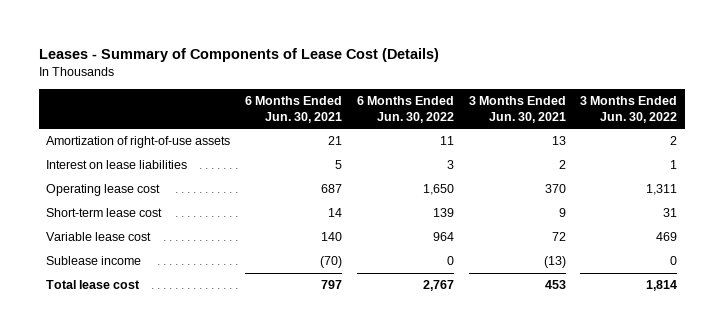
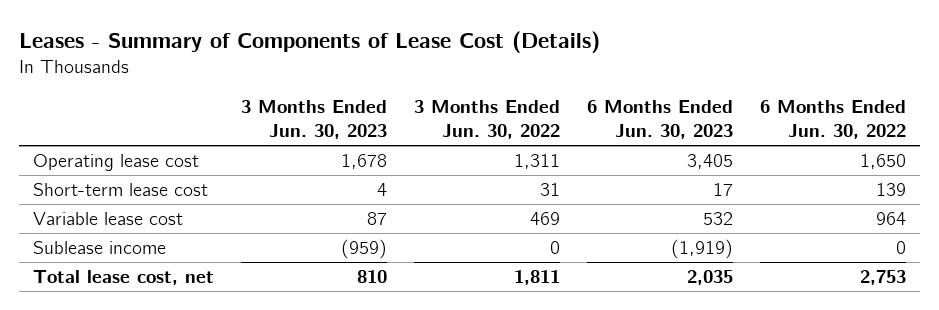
- | 6 Months Ended Jun. 30, 2021 | 6 Months Ended Jun. 30, 2022 | 3 Months Ended Jun. 30, 2021 | 3 Months Ended Jun. 30, 2022
+ | 3 Months Ended Jun. 30, 2023 | 3 Months Ended Jun. 30, 2022 | 6 Months Ended Jun. 30, 2023 | 6 Months Ended Jun. 30, 2022
- Amortization of right-of-use assets | 21 | 11 | 13 | 2
- Interest on lease liabilities | 5 | 3 | 2 | 1
- Total lease cost | 797 | 2,767 | 453 | 1,814
+ Total lease cost, net | 810 | 1,811 | 2,035 | 2,753

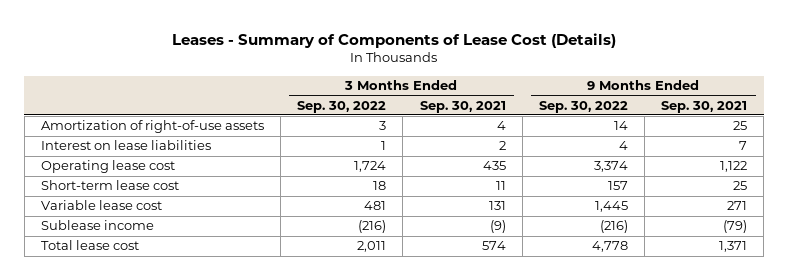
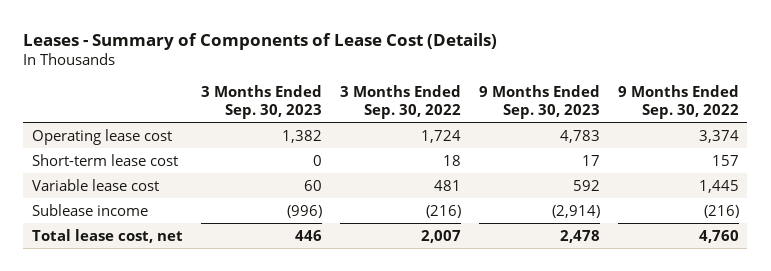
- | 3 Months Ended Sep. 30, 2022 | 3 Months Ended Sep. 30, 2021 | 9 Months Ended Sep. 30, 2022 | 9 Months Ended Sep. 30, 2021
+ | 3 Months Ended Sep. 30, 2023 | 3 Months Ended Sep. 30, 2022 | 9 Months Ended Sep. 30, 2023 | 9 Months Ended Sep. 30, 2022
- Amortization of right-of-use assets | 3 | 4 | 14 | 25
- Interest on lease liabilities | 1 | 2 | 4 | 7
- Total lease cost | 2,011 | 574 | 4,778 | 1,371
+ Total lease cost, net | 446 | 2,007 | 2,478 | 4,760

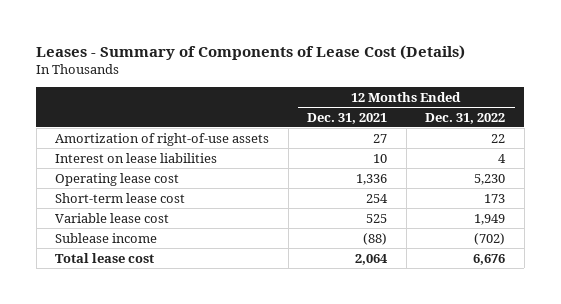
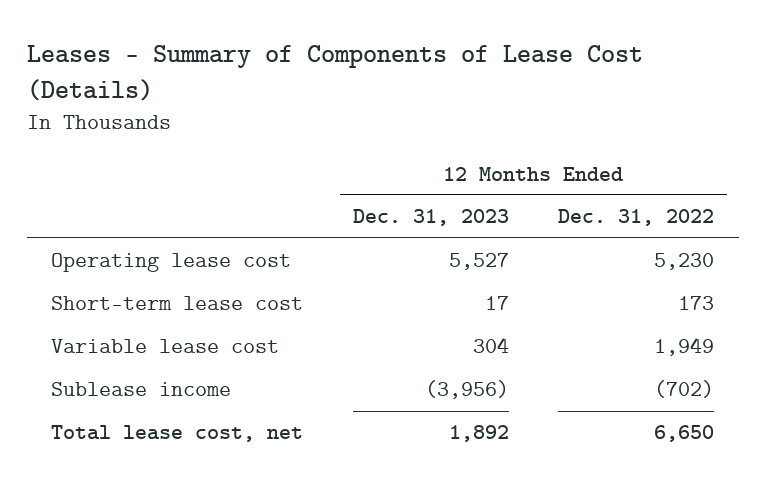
- | 12 Months Ended Dec. 31, 2021 | 12 Months Ended Dec. 31, 2022
+ | 12 Months Ended Dec. 31, 2023 | 12 Months Ended Dec. 31, 2022
- Amortization of right-of-use assets | 27 | 22
- Interest on lease liabilities | 10 | 4
- Total lease cost | 2,064 | 6,676
+ Total lease cost, net | 1,892 | 6,650

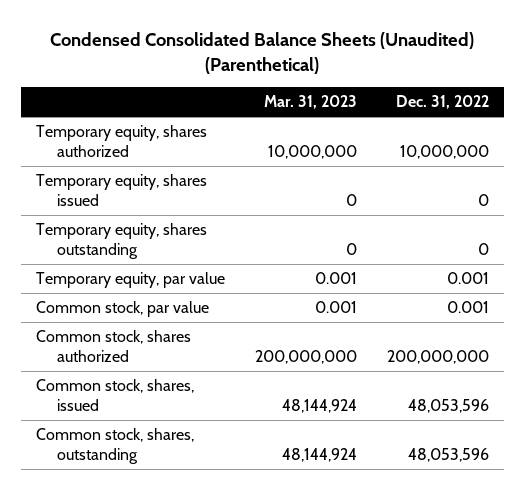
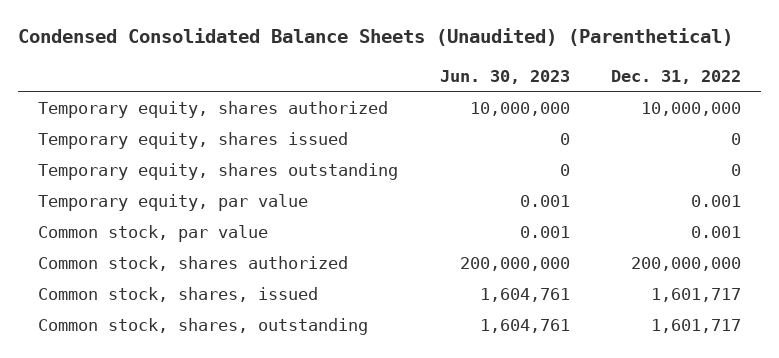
- | Mar. 31, 2023 | Dec. 31, 2022
+ | Jun. 30, 2023 | Dec. 31, 2022
- Common stock, shares, issued | 48,144,924 | 48,053,596
- Common stock, shares, outstanding | 48,144,924 | 48,053,596
+ Common stock, shares, issued | 1,604,761 | 1,601,717
+ Common stock, shares, outstanding | 1,604,761 | 1,601,717

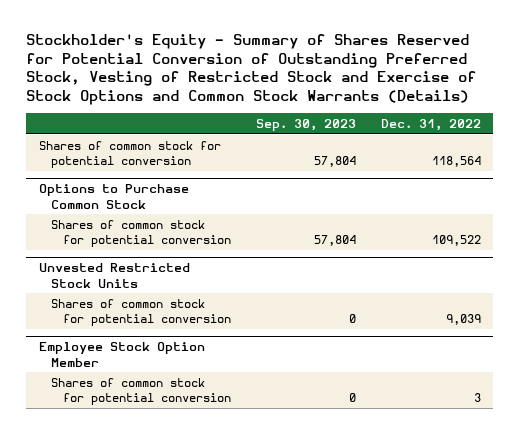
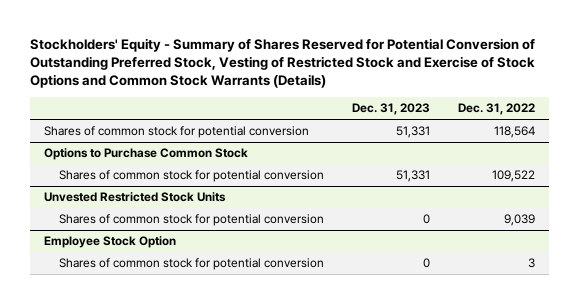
- Stockholder's Equity - Summary of Shares Reserved for Potential Conversion of Outstanding Preferred Stock, Vesting of Restricted Stock and Exercise of Stock Options and Common Stock Warrants (Details)
+ Stockholders' Equity - Summary of Shares Reserved for Potential Conversion of Outstanding Preferred Stock, Vesting of Restricted Stock and Exercise of Stock Options and Common Stock Warrants (Details)
- | Sep. 30, 2023 | Dec. 31, 2022
+ | Dec. 31, 2023 | Dec. 31, 2022
- Employee Stock Option Member
+ Employee Stock Option

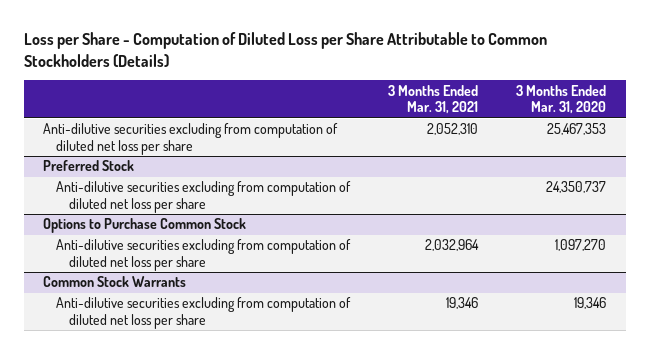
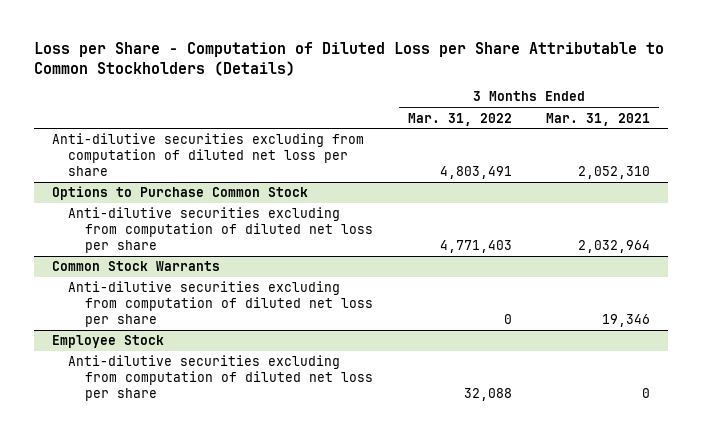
- | 3 Months Ended Mar. 31, 2021 | 3 Months Ended Mar. 31, 2020
+ | 3 Months Ended Mar. 31, 2022 | 3 Months Ended Mar. 31, 2021
- Preferred Stock
- Anti-dilutive securities excluding from computation of diluted net loss per share | | 24,350,737
+ Employee Stock
+ Anti-dilutive securities excluding from computation of diluted net loss per share | 32,088 | 0

